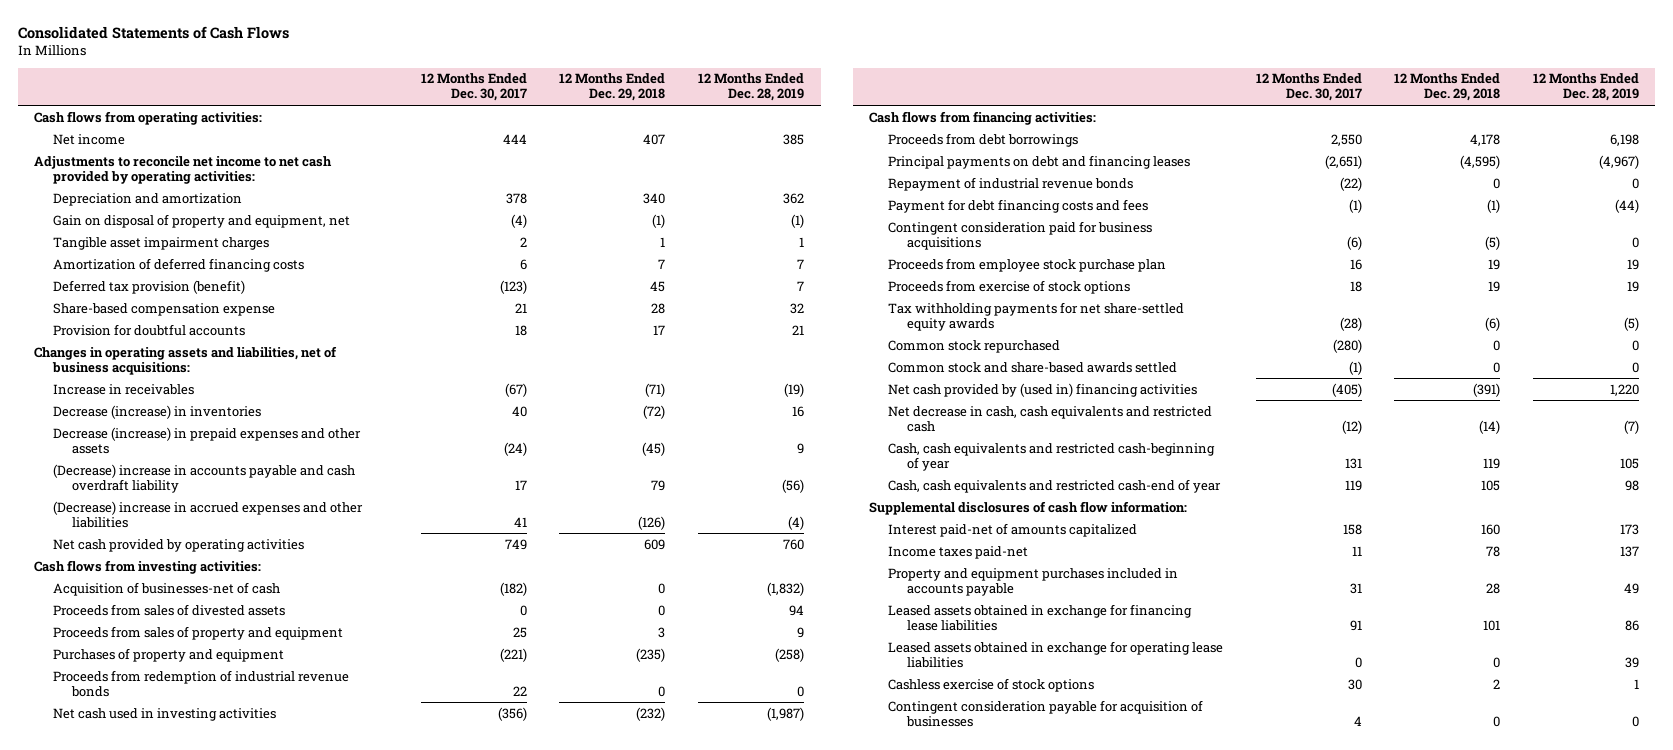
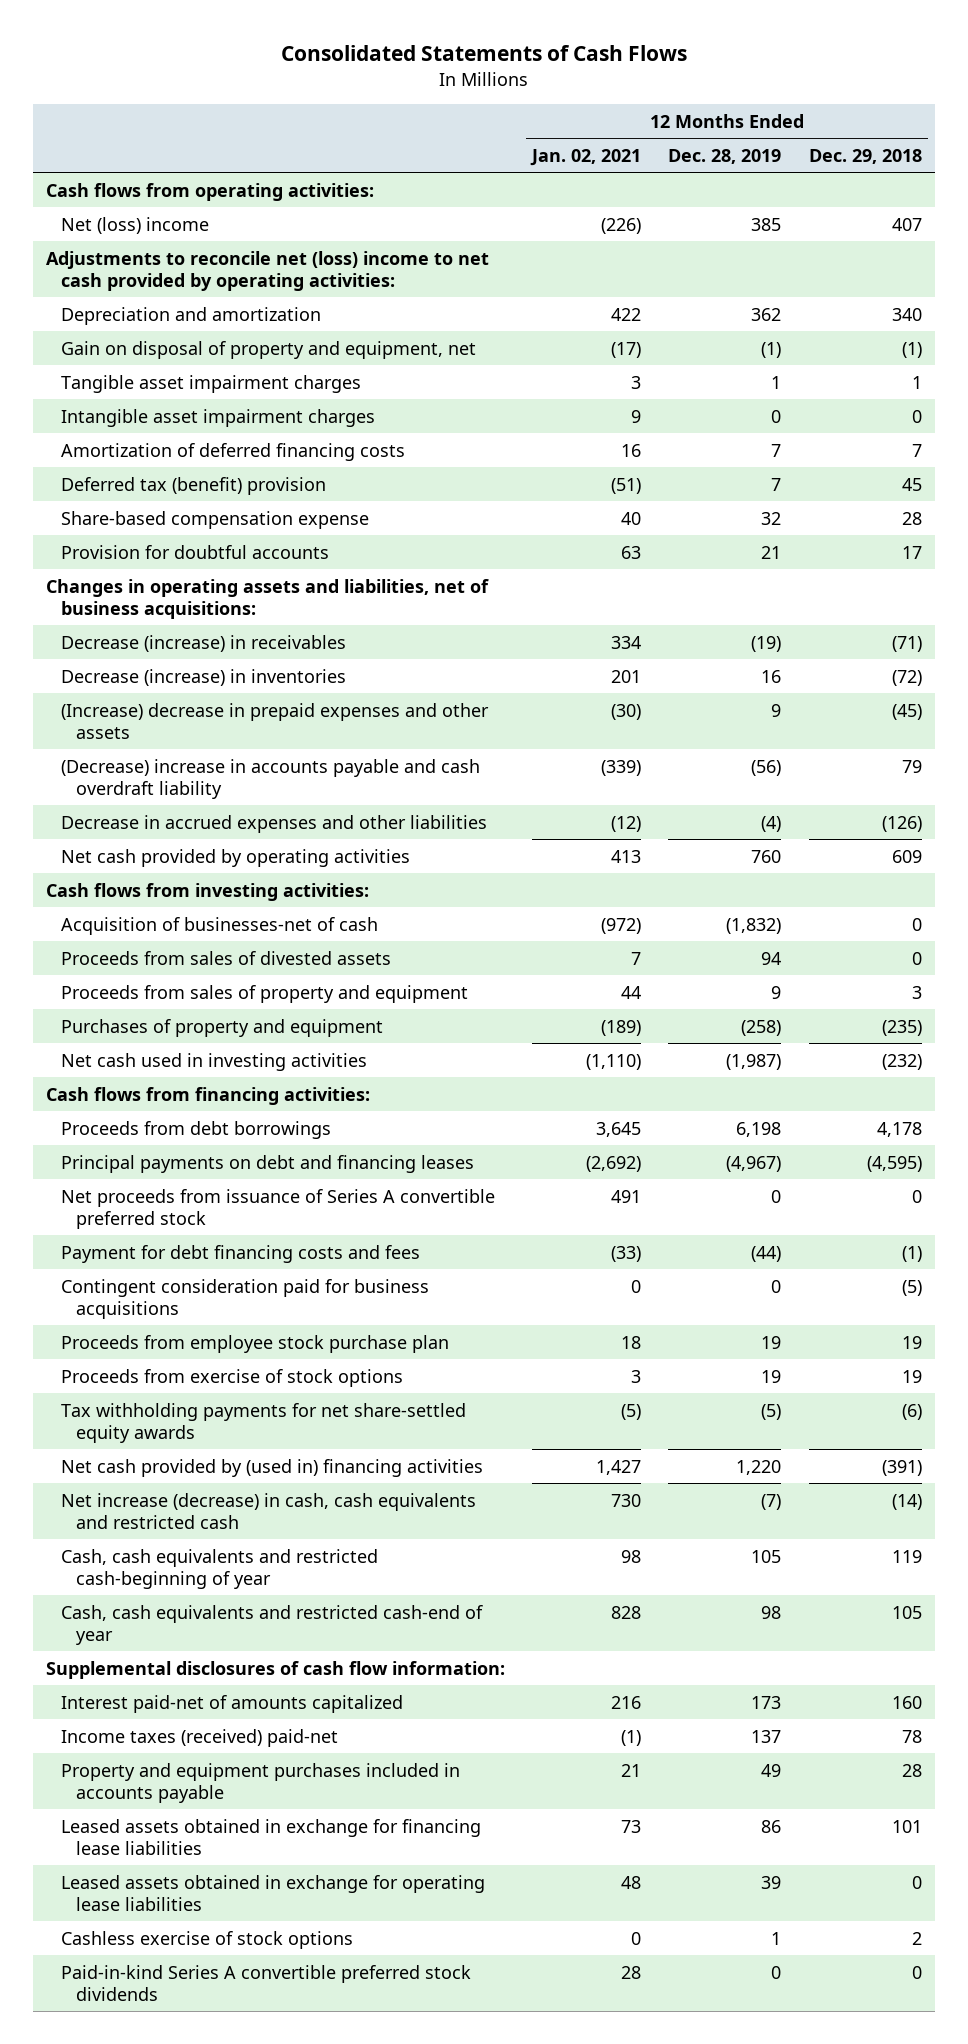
- | 12 Months Ended Dec. 30, 2017 | 12 Months Ended Dec. 29, 2018 | 12 Months Ended Dec. 28, 2019
+ | 12 Months Ended Jan. 02, 2021 | 12 Months Ended Dec. 28, 2019 | 12 Months Ended Dec. 29, 2018
- Net income | 444 | 407 | 385
- Adjustments to reconcile net income to net cash provided by operating activities:
+ Net (loss) income | (226) | 385 | 407
+ Adjustments to reconcile net (loss) income to net cash provided by operating activities:
+ Intangible asset impairment charges | 9 | 0 | 0
- Deferred tax provision (benefit) | (123) | 45 | 7
+ Deferred tax (benefit) provision | (51) | 7 | 45
- Increase in receivables | (67) | (71) | (19)
+ Decrease (increase) in receivables | 334 | (19) | (71)
- Decrease (increase) in prepaid expenses and other assets | (24) | (45) | 9
+ (Increase) decrease in prepaid expenses and other assets | (30) | 9 | (45)
- (Decrease) increase in accrued expenses and other liabilities | 41 | (126) | (4)
+ Decrease in accrued expenses and other liabilities | (12) | (4) | (126)
- Proceeds from redemption of industrial revenue bonds | 22 | 0 | 0
- Repayment of industrial revenue bonds | (22) | 0 | 0
+ Net proceeds from issuance of Series A convertible preferred stock | 491 | 0 | 0
- Common stock repurchased | (280) | 0 | 0
- Common stock and share-based awards settled | (1) | 0 | 0
- Net decrease in cash, cash equivalents and restricted cash | (12) | (14) | (7)
+ Net increase (decrease) in cash, cash equivalents and restricted cash | 730 | (7) | (14)
- Income taxes paid-net | 11 | 78 | 137
+ Income taxes (received) paid-net | (1) | 137 | 78
- Contingent consideration payable for acquisition of businesses | 4 | 0 | 0
+ Paid-in-kind Series A convertible preferred stock dividends | 28 | 0 | 0

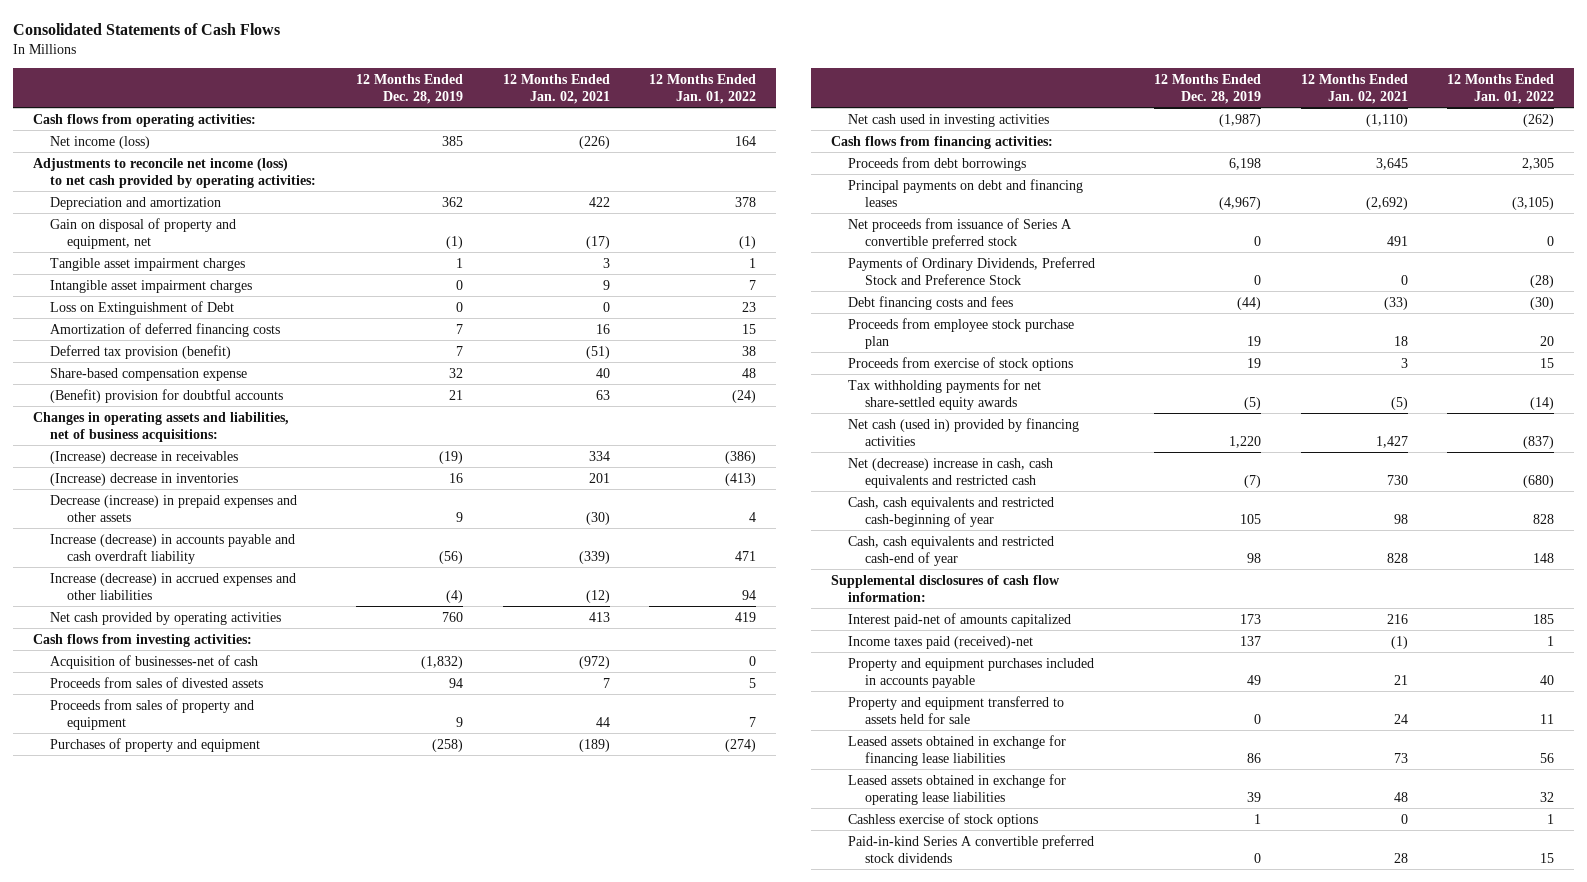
- | 12 Months Ended Jan. 02, 2021 | 12 Months Ended Dec. 28, 2019 | 12 Months Ended Dec. 29, 2018
+ | 12 Months Ended Dec. 28, 2019 | 12 Months Ended Jan. 02, 2021 | 12 Months Ended Jan. 01, 2022
- Net (loss) income | (226) | 385 | 407
- Adjustments to reconcile net (loss) income to net cash provided by operating activities:
+ Net income (loss) | 385 | (226) | 164
+ Adjustments to reconcile net income (loss) to net cash provided by operating activities:
+ Loss on Extinguishment of Debt | 0 | 0 | 23
- Deferred tax (benefit) provision | (51) | 7 | 45
+ Deferred tax provision (benefit) | 7 | (51) | 38
- Provision for doubtful accounts | 63 | 21 | 17
+ (Benefit) provision for doubtful accounts | 21 | 63 | (24)
- Decrease (increase) in receivables | 334 | (19) | (71)
- Decrease (increase) in inventories | 201 | 16 | (72)
- (Increase) decrease in prepaid expenses and other assets | (30) | 9 | (45)
- (Decrease) increase in accounts payable and cash overdraft liability | (339) | (56) | 79
- Decrease in accrued expenses and other liabilities | (12) | (4) | (126)
+ (Increase) decrease in receivables | (19) | 334 | (386)
+ (Increase) decrease in inventories | 16 | 201 | (413)
+ Decrease (increase) in prepaid expenses and other assets | 9 | (30) | 4
+ Increase (decrease) in accounts payable and cash overdraft liability | (56) | (339) | 471
+ Increase (decrease) in accrued expenses and other liabilities | (4) | (12) | 94
- Payment for debt financing costs and fees | (33) | (44) | (1)
- Contingent consideration paid for business acquisitions | 0 | 0 | (5)
+ Payments of Ordinary Dividends, Preferred Stock and Preference Stock | 0 | 0 | (28)
+ Debt financing costs and fees | (44) | (33) | (30)
- Net cash provided by (used in) financing activities | 1,427 | 1,220 | (391)
- Net increase (decrease) in cash, cash equivalents and restricted cash | 730 | (7) | (14)
+ Net cash (used in) provided by financing activities | 1,220 | 1,427 | (837)
+ Net (decrease) increase in cash, cash equivalents and restricted cash | (7) | 730 | (680)
- Income taxes (received) paid-net | (1) | 137 | 78
+ Income taxes paid (received)-net | 137 | (1) | 1
+ Property and equipment transferred to assets held for sale | 0 | 24 | 11

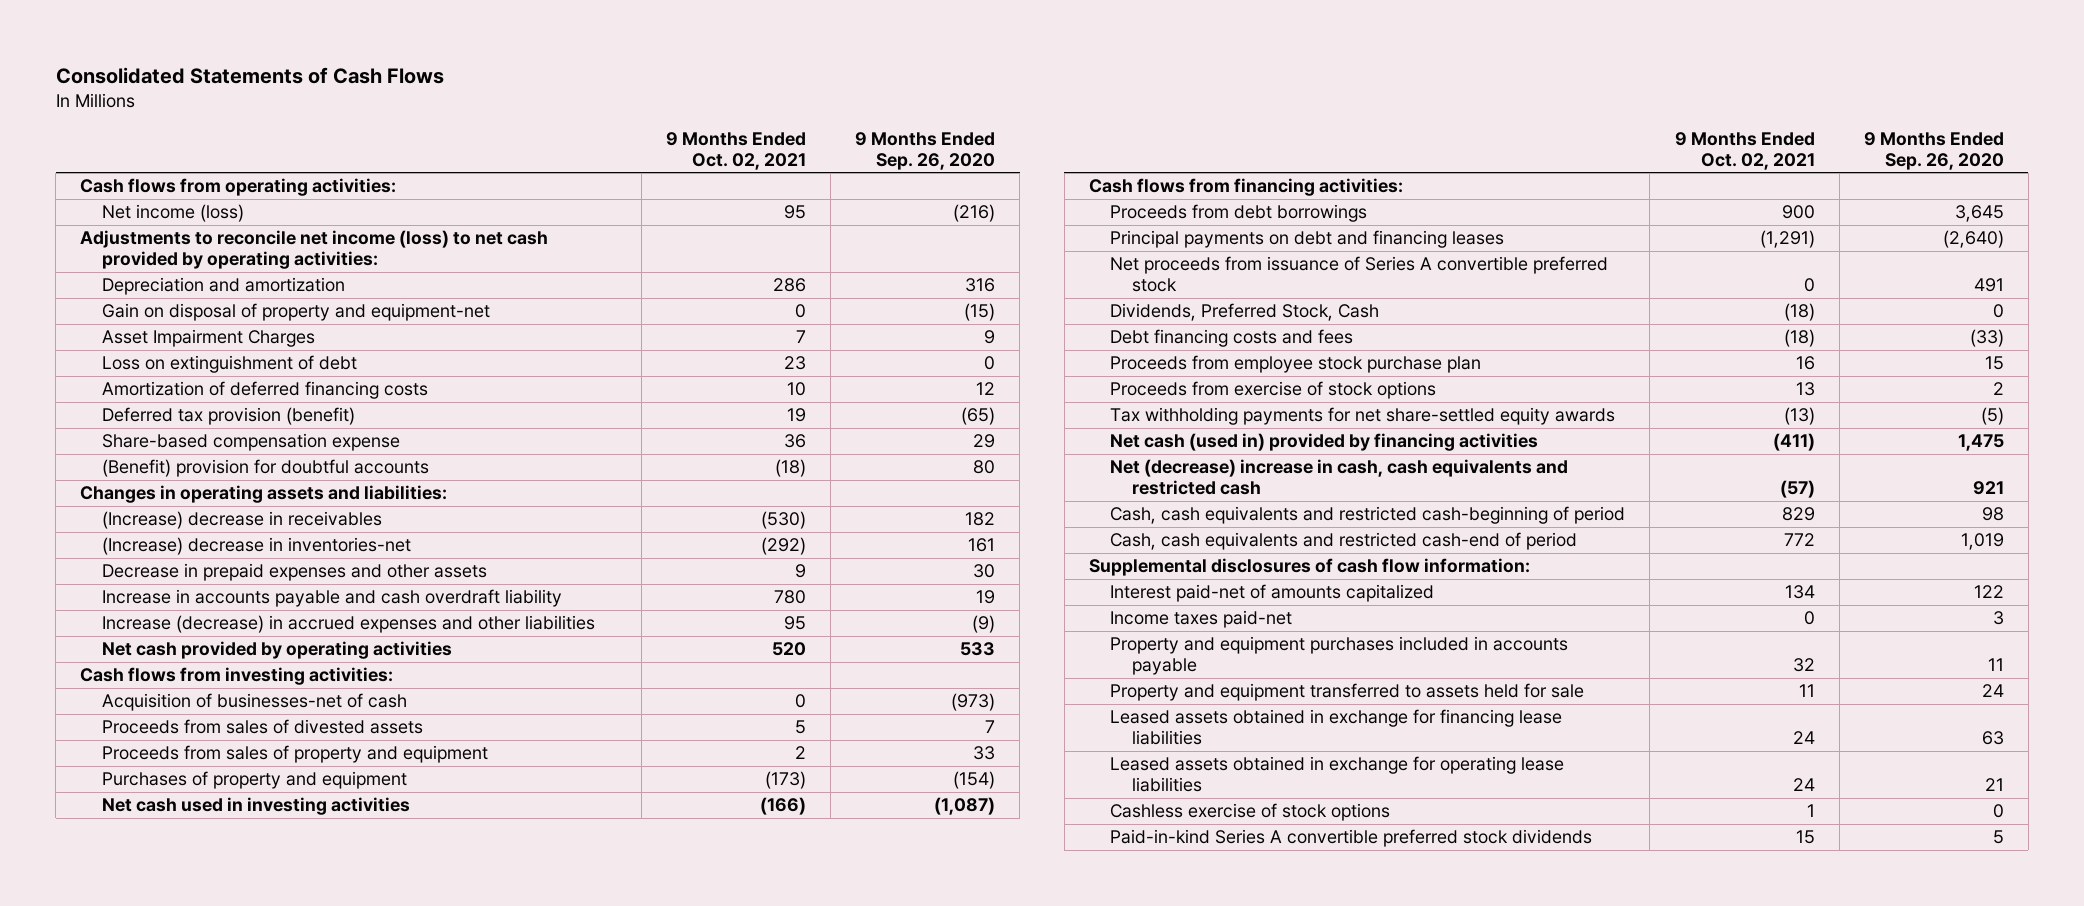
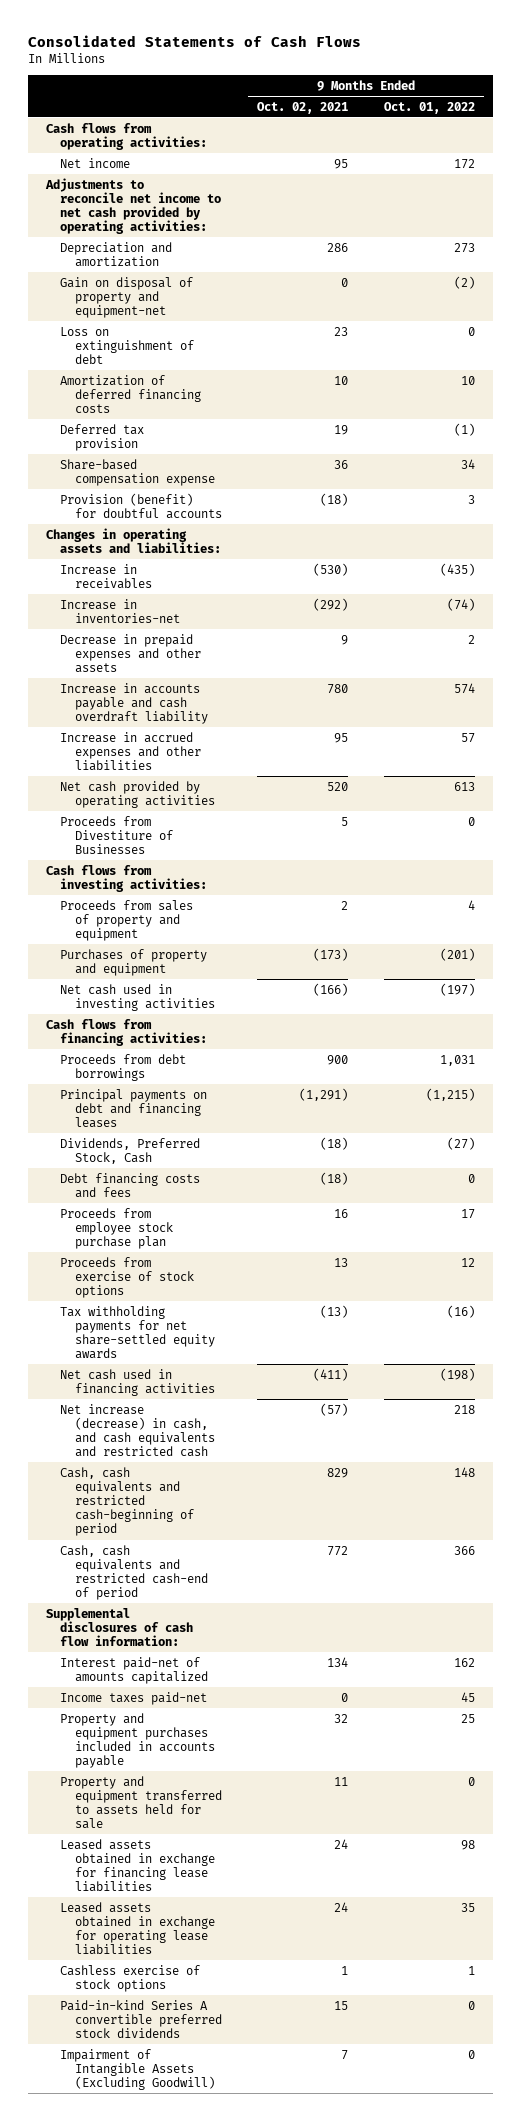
- | 9 Months Ended Oct. 02, 2021 | 9 Months Ended Sep. 26, 2020
+ | 9 Months Ended Oct. 02, 2021 | 9 Months Ended Oct. 01, 2022
- Net income (loss) | 95 | (216)
- Adjustments to reconcile net income (loss) to net cash provided by operating activities:
+ Net income | 95 | 172
+ Adjustments to reconcile net income to net cash provided by operating activities:
- Asset Impairment Charges | 7 | 9
- Deferred tax provision (benefit) | 19 | (65)
+ Deferred tax provision | 19 | (1)
- (Benefit) provision for doubtful accounts | (18) | 80
+ Provision (benefit) for doubtful accounts | (18) | 3
- (Increase) decrease in receivables | (530) | 182
- (Increase) decrease in inventories-net | (292) | 161
+ Increase in receivables | (530) | (435)
+ Increase in inventories-net | (292) | (74)
- Increase (decrease) in accrued expenses and other liabilities | 95 | (9)
+ Increase in accrued expenses and other liabilities | 95 | 57
+ Proceeds from Divestiture of Businesses | 5 | 0
- Acquisition of businesses-net of cash | 0 | (973)
- Proceeds from sales of divested assets | 5 | 7
- Net proceeds from issuance of Series A convertible preferred stock | 0 | 491
- Net cash (used in) provided by financing activities | (411) | 1,475
- Net (decrease) increase in cash, cash equivalents and restricted cash | (57) | 921
+ Net cash used in financing activities | (411) | (198)
+ Net increase (decrease) in cash, and cash equivalents and restricted cash | (57) | 218
+ Impairment of Intangible Assets (Excluding Goodwill) | 7 | 0

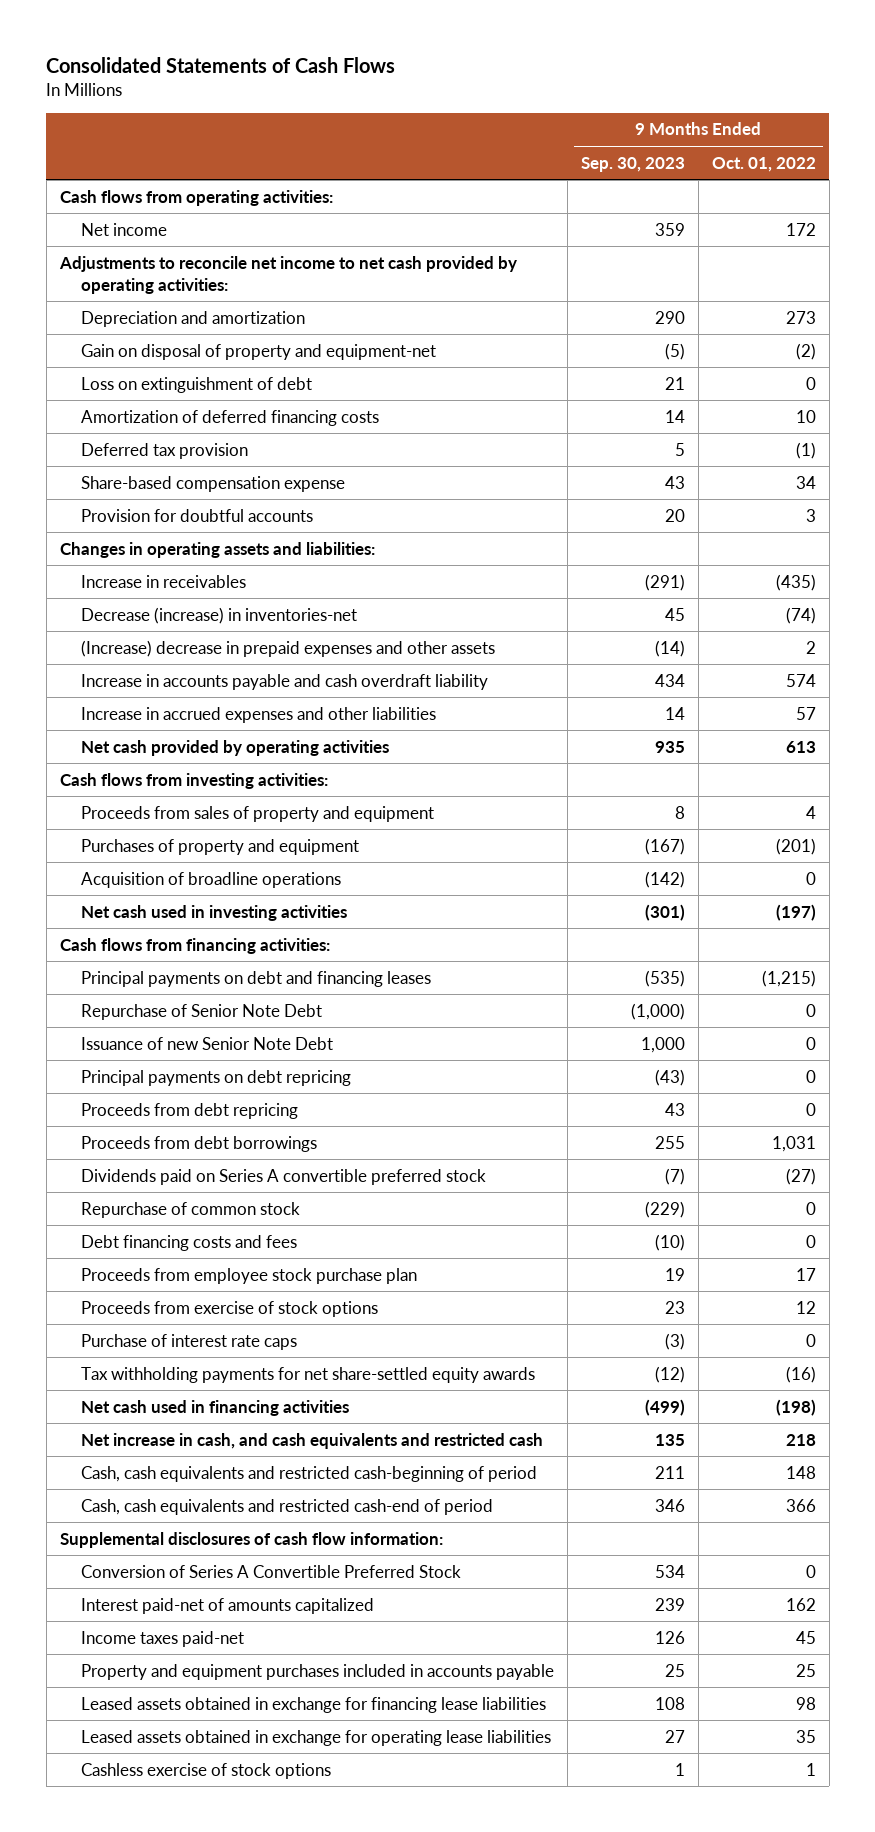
- | 9 Months Ended Oct. 02, 2021 | 9 Months Ended Oct. 01, 2022
+ | 9 Months Ended Sep. 30, 2023 | 9 Months Ended Oct. 01, 2022
- Provision (benefit) for doubtful accounts | (18) | 3
+ Provision for doubtful accounts | 20 | 3
- Increase in inventories-net | (292) | (74)
- Decrease in prepaid expenses and other assets | 9 | 2
+ Decrease (increase) in inventories-net | 45 | (74)
+ (Increase) decrease in prepaid expenses and other assets | (14) | 2
- Proceeds from Divestiture of Businesses | 5 | 0
+ Acquisition of broadline operations | (142) | 0
- Dividends, Preferred Stock, Cash | (18) | (27)
+ Repurchase of Senior Note Debt | (1,000) | 0
+ Issuance of new Senior Note Debt | 1,000 | 0
+ Principal payments on debt repricing | (43) | 0
+ Proceeds from debt repricing | 43 | 0
moved down: Proceeds from debt borrowings | 255 | 1,031
+ Dividends paid on Series A convertible preferred stock | (7) | (27)
+ Repurchase of common stock | (229) | 0
+ Purchase of interest rate caps | (3) | 0
- Net increase (decrease) in cash, and cash equivalents and restricted cash | (57) | 218
+ Net increase in cash, and cash equivalents and restricted cash | 135 | 218
+ Conversion of Series A Convertible Preferred Stock | 534 | 0
- Property and equipment transferred to assets held for sale | 11 | 0
- Paid-in-kind Series A convertible preferred stock dividends | 15 | 0
- Impairment of Intangible Assets (Excluding Goodwill) | 7 | 0

